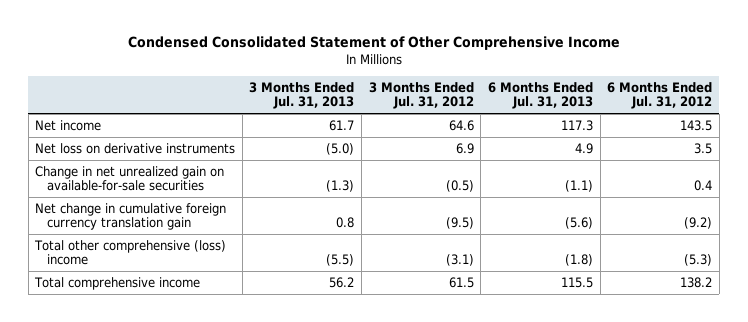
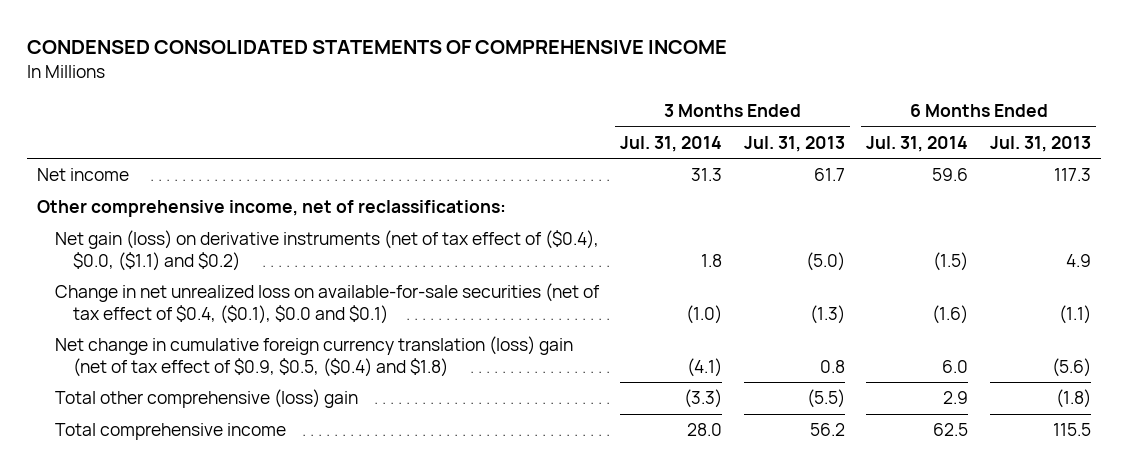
- Condensed Consolidated Statement of Other Comprehensive Income
+ CONDENSED CONSOLIDATED STATEMENTS OF COMPREHENSIVE INCOME
- | 3 Months Ended Jul. 31, 2013 | 3 Months Ended Jul. 31, 2012 | 6 Months Ended Jul. 31, 2013 | 6 Months Ended Jul. 31, 2012
+ | 3 Months Ended Jul. 31, 2014 | 3 Months Ended Jul. 31, 2013 | 6 Months Ended Jul. 31, 2014 | 6 Months Ended Jul. 31, 2013
- Net loss on derivative instruments | (5.0) | 6.9 | 4.9 | 3.5
- Change in net unrealized gain on available-for-sale securities | (1.3) | (0.5) | (1.1) | 0.4
- Net change in cumulative foreign currency translation gain | 0.8 | (9.5) | (5.6) | (9.2)
- Total other comprehensive (loss) income | (5.5) | (3.1) | (1.8) | (5.3)
+ Other comprehensive income, net of reclassifications:
+ Net gain (loss) on derivative instruments (net of tax effect of ($0.4), $0.0, ($1.1) and $0.2) | 1.8 | (5.0) | (1.5) | 4.9
+ Change in net unrealized loss on available-for-sale securities (net of tax effect of $0.4, ($0.1), $0.0 and $0.1) | (1.0) | (1.3) | (1.6) | (1.1)
+ Net change in cumulative foreign currency translation (loss) gain (net of tax effect of $0.9, $0.5, ($0.4) and $1.8) | (4.1) | 0.8 | 6.0 | (5.6)
+ Total other comprehensive (loss) gain | (3.3) | (5.5) | 2.9 | (1.8)

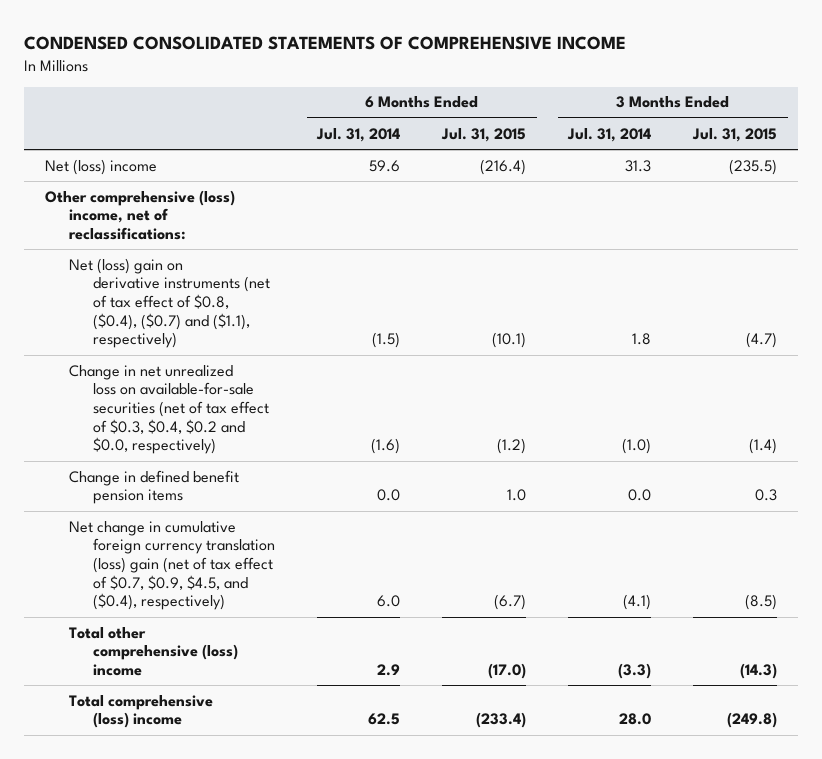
- | 3 Months Ended Jul. 31, 2014 | 3 Months Ended Jul. 31, 2013 | 6 Months Ended Jul. 31, 2014 | 6 Months Ended Jul. 31, 2013
+ | 6 Months Ended Jul. 31, 2014 | 6 Months Ended Jul. 31, 2015 | 3 Months Ended Jul. 31, 2014 | 3 Months Ended Jul. 31, 2015
- Net income | 31.3 | 61.7 | 59.6 | 117.3
- Other comprehensive income, net of reclassifications:
- Net gain (loss) on derivative instruments (net of tax effect of ($0.4), $0.0, ($1.1) and $0.2) | 1.8 | (5.0) | (1.5) | 4.9
- Change in net unrealized loss on available-for-sale securities (net of tax effect of $0.4, ($0.1), $0.0 and $0.1) | (1.0) | (1.3) | (1.6) | (1.1)
- Net change in cumulative foreign currency translation (loss) gain (net of tax effect of $0.9, $0.5, ($0.4) and $1.8) | (4.1) | 0.8 | 6.0 | (5.6)
- Total other comprehensive (loss) gain | (3.3) | (5.5) | 2.9 | (1.8)
- Total comprehensive income | 28.0 | 56.2 | 62.5 | 115.5
+ Net (loss) income | 59.6 | (216.4) | 31.3 | (235.5)
+ Other comprehensive (loss) income, net of reclassifications:
+ Net (loss) gain on derivative instruments (net of tax effect of $0.8, ($0.4), ($0.7) and ($1.1), respectively) | (1.5) | (10.1) | 1.8 | (4.7)
+ Change in net unrealized loss on available-for-sale securities (net of tax effect of $0.3, $0.4, $0.2 and $0.0, respectively) | (1.6) | (1.2) | (1.0) | (1.4)
+ Change in defined benefit pension items | 0.0 | 1.0 | 0.0 | 0.3
+ Net change in cumulative foreign currency translation (loss) gain (net of tax effect of $0.7, $0.9, $4.5, and ($0.4), respectively) | 6.0 | (6.7) | (4.1) | (8.5)
+ Total other comprehensive (loss) income | 2.9 | (17.0) | (3.3) | (14.3)
+ Total comprehensive (loss) income | 62.5 | (233.4) | 28.0 | (249.8)

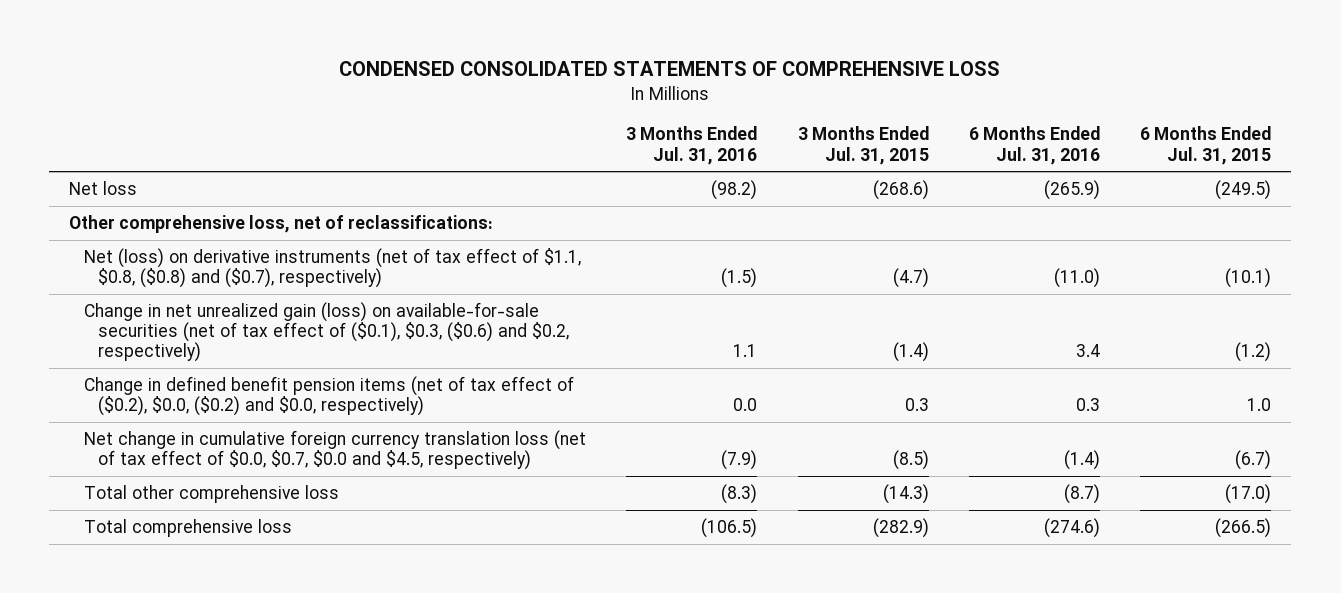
- CONDENSED CONSOLIDATED STATEMENTS OF COMPREHENSIVE INCOME
+ CONDENSED CONSOLIDATED STATEMENTS OF COMPREHENSIVE LOSS
- | 6 Months Ended Jul. 31, 2014 | 6 Months Ended Jul. 31, 2015 | 3 Months Ended Jul. 31, 2014 | 3 Months Ended Jul. 31, 2015
+ | 3 Months Ended Jul. 31, 2016 | 3 Months Ended Jul. 31, 2015 | 6 Months Ended Jul. 31, 2016 | 6 Months Ended Jul. 31, 2015
- Net (loss) income | 59.6 | (216.4) | 31.3 | (235.5)
- Other comprehensive (loss) income, net of reclassifications:
- Net (loss) gain on derivative instruments (net of tax effect of $0.8, ($0.4), ($0.7) and ($1.1), respectively) | (1.5) | (10.1) | 1.8 | (4.7)
- Change in net unrealized loss on available-for-sale securities (net of tax effect of $0.3, $0.4, $0.2 and $0.0, respectively) | (1.6) | (1.2) | (1.0) | (1.4)
- Change in defined benefit pension items | 0.0 | 1.0 | 0.0 | 0.3
- Net change in cumulative foreign currency translation (loss) gain (net of tax effect of $0.7, $0.9, $4.5, and ($0.4), respectively) | 6.0 | (6.7) | (4.1) | (8.5)
- Total other comprehensive (loss) income | 2.9 | (17.0) | (3.3) | (14.3)
- Total comprehensive (loss) income | 62.5 | (233.4) | 28.0 | (249.8)
+ Net loss | (98.2) | (268.6) | (265.9) | (249.5)
+ Other comprehensive loss, net of reclassifications:
+ Net (loss) on derivative instruments (net of tax effect of $1.1, $0.8, ($0.8) and ($0.7), respectively) | (1.5) | (4.7) | (11.0) | (10.1)
+ Change in net unrealized gain (loss) on available-for-sale securities (net of tax effect of ($0.1), $0.3, ($0.6) and $0.2, respectively) | 1.1 | (1.4) | 3.4 | (1.2)
+ Change in defined benefit pension items (net of tax effect of ($0.2), $0.0, ($0.2) and $0.0, respectively) | 0.0 | 0.3 | 0.3 | 1.0
+ Net change in cumulative foreign currency translation loss (net of tax effect of $0.0, $0.7, $0.0 and $4.5, respectively) | (7.9) | (8.5) | (1.4) | (6.7)
+ Total other comprehensive loss | (8.3) | (14.3) | (8.7) | (17.0)
+ Total comprehensive loss | (106.5) | (282.9) | (274.6) | (266.5)

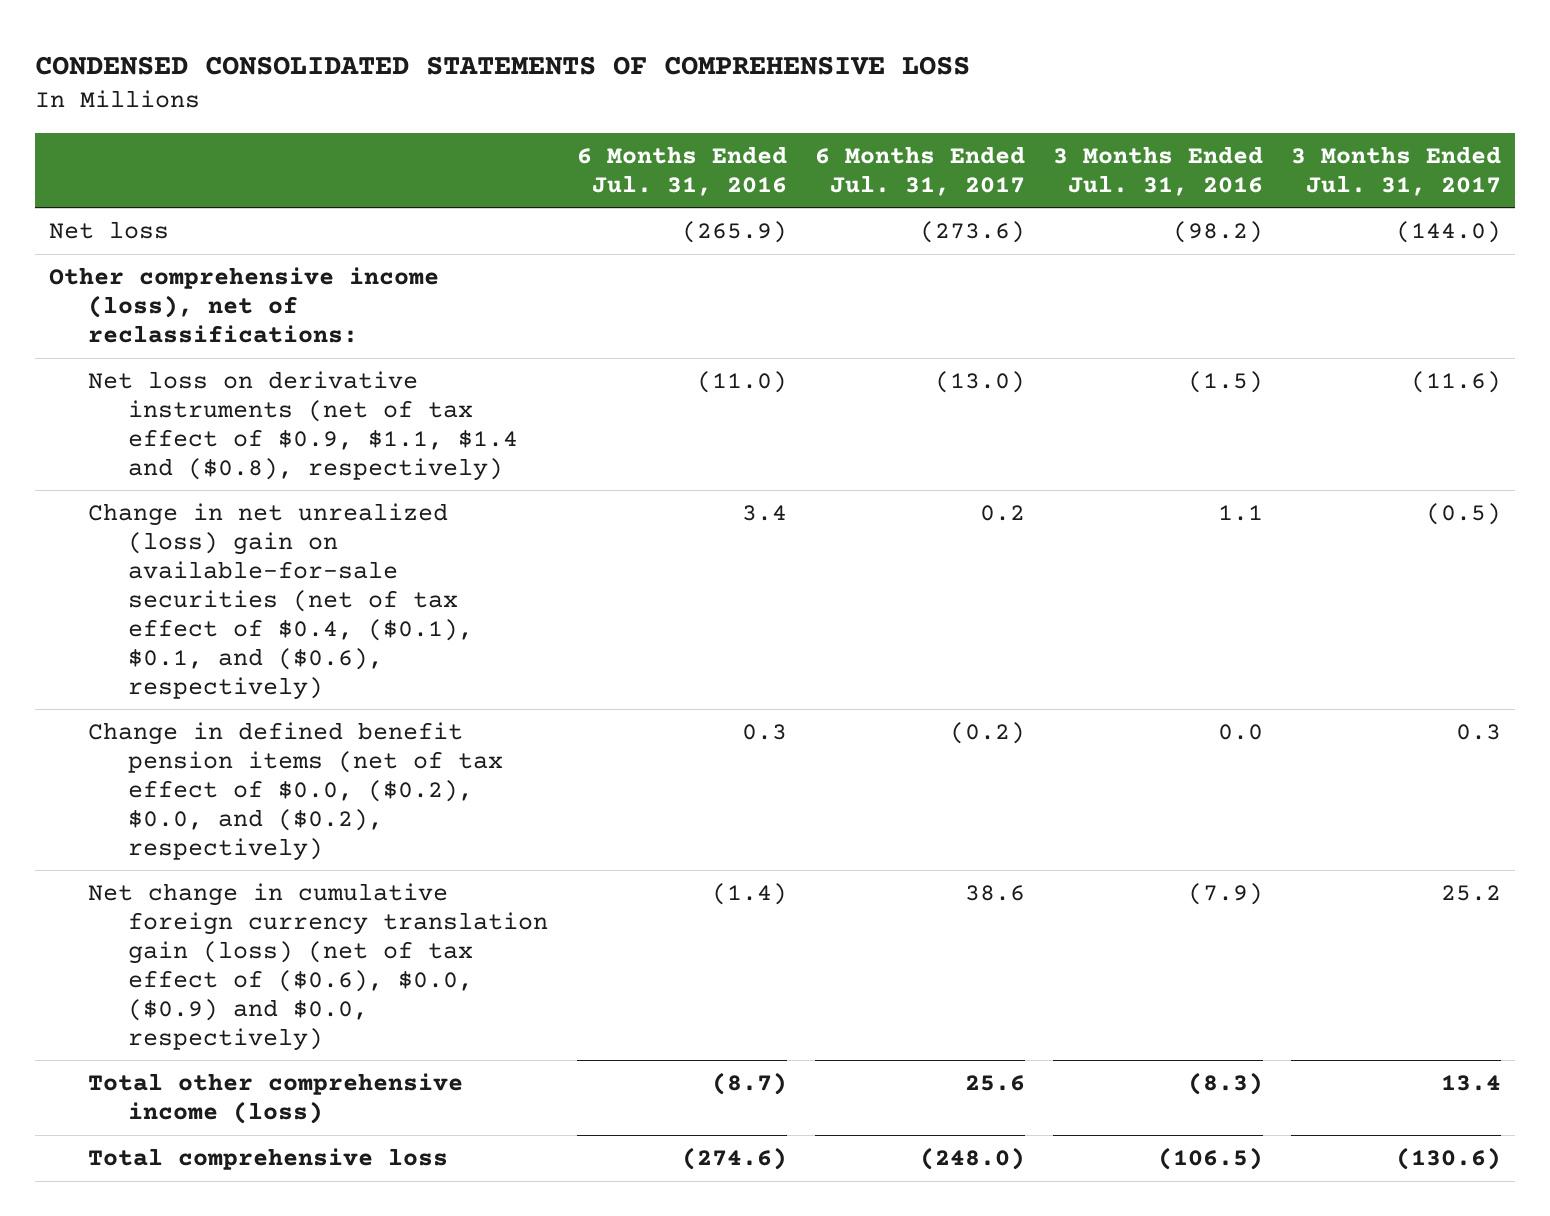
- | 3 Months Ended Jul. 31, 2016 | 3 Months Ended Jul. 31, 2015 | 6 Months Ended Jul. 31, 2016 | 6 Months Ended Jul. 31, 2015
+ | 6 Months Ended Jul. 31, 2016 | 6 Months Ended Jul. 31, 2017 | 3 Months Ended Jul. 31, 2016 | 3 Months Ended Jul. 31, 2017
- Other comprehensive loss, net of reclassifications:
- Net (loss) on derivative instruments (net of tax effect of $1.1, $0.8, ($0.8) and ($0.7), respectively) | (1.5) | (4.7) | (11.0) | (10.1)
- Change in net unrealized gain (loss) on available-for-sale securities (net of tax effect of ($0.1), $0.3, ($0.6) and $0.2, respectively) | 1.1 | (1.4) | 3.4 | (1.2)
- Change in defined benefit pension items (net of tax effect of ($0.2), $0.0, ($0.2) and $0.0, respectively) | 0.0 | 0.3 | 0.3 | 1.0
- Net change in cumulative foreign currency translation loss (net of tax effect of $0.0, $0.7, $0.0 and $4.5, respectively) | (7.9) | (8.5) | (1.4) | (6.7)
- Total other comprehensive loss | (8.3) | (14.3) | (8.7) | (17.0)
+ Other comprehensive income (loss), net of reclassifications:
+ Net loss on derivative instruments (net of tax effect of $0.9, $1.1, $1.4 and ($0.8), respectively) | (11.0) | (13.0) | (1.5) | (11.6)
+ Change in net unrealized (loss) gain on available-for-sale securities (net of tax effect of $0.4, ($0.1), $0.1, and ($0.6), respectively) | 3.4 | 0.2 | 1.1 | (0.5)
+ Change in defined benefit pension items (net of tax effect of $0.0, ($0.2), $0.0, and ($0.2), respectively) | 0.3 | (0.2) | 0.0 | 0.3
+ Net change in cumulative foreign currency translation gain (loss) (net of tax effect of ($0.6), $0.0, ($0.9) and $0.0, respectively) | (1.4) | 38.6 | (7.9) | 25.2
+ Total other comprehensive income (loss) | (8.7) | 25.6 | (8.3) | 13.4

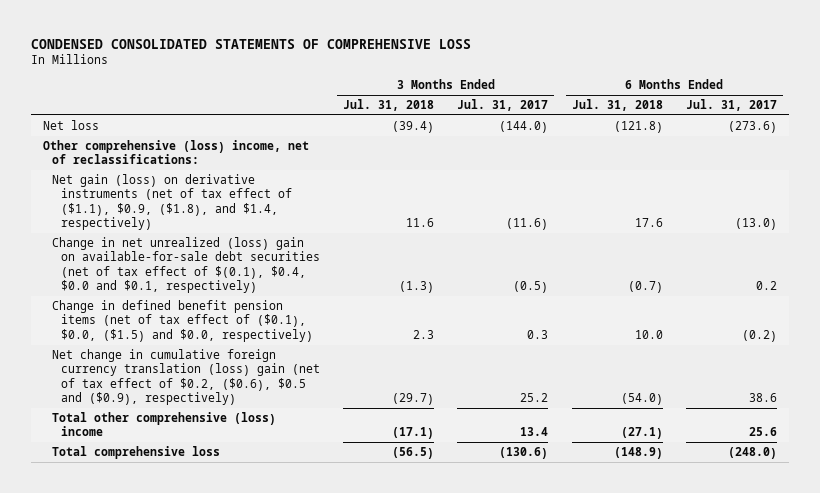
- | 6 Months Ended Jul. 31, 2016 | 6 Months Ended Jul. 31, 2017 | 3 Months Ended Jul. 31, 2016 | 3 Months Ended Jul. 31, 2017
+ | 3 Months Ended Jul. 31, 2018 | 3 Months Ended Jul. 31, 2017 | 6 Months Ended Jul. 31, 2018 | 6 Months Ended Jul. 31, 2017
- Other comprehensive income (loss), net of reclassifications:
- Net loss on derivative instruments (net of tax effect of $0.9, $1.1, $1.4 and ($0.8), respectively) | (11.0) | (13.0) | (1.5) | (11.6)
- Change in net unrealized (loss) gain on available-for-sale securities (net of tax effect of $0.4, ($0.1), $0.1, and ($0.6), respectively) | 3.4 | 0.2 | 1.1 | (0.5)
- Change in defined benefit pension items (net of tax effect of $0.0, ($0.2), $0.0, and ($0.2), respectively) | 0.3 | (0.2) | 0.0 | 0.3
- Net change in cumulative foreign currency translation gain (loss) (net of tax effect of ($0.6), $0.0, ($0.9) and $0.0, respectively) | (1.4) | 38.6 | (7.9) | 25.2
- Total other comprehensive income (loss) | (8.7) | 25.6 | (8.3) | 13.4
+ Other comprehensive (loss) income, net of reclassifications:
+ Net gain (loss) on derivative instruments (net of tax effect of ($1.1), $0.9, ($1.8), and $1.4, respectively) | 11.6 | (11.6) | 17.6 | (13.0)
+ Change in net unrealized (loss) gain on available-for-sale debt securities (net of tax effect of $(0.1), $0.4, $0.0 and $0.1, respectively) | (1.3) | (0.5) | (0.7) | 0.2
+ Change in defined benefit pension items (net of tax effect of ($0.1), $0.0, ($1.5) and $0.0, respectively) | 2.3 | 0.3 | 10.0 | (0.2)
+ Net change in cumulative foreign currency translation (loss) gain (net of tax effect of $0.2, ($0.6), $0.5 and ($0.9), respectively) | (29.7) | 25.2 | (54.0) | 38.6
+ Total other comprehensive (loss) income | (17.1) | 13.4 | (27.1) | 25.6

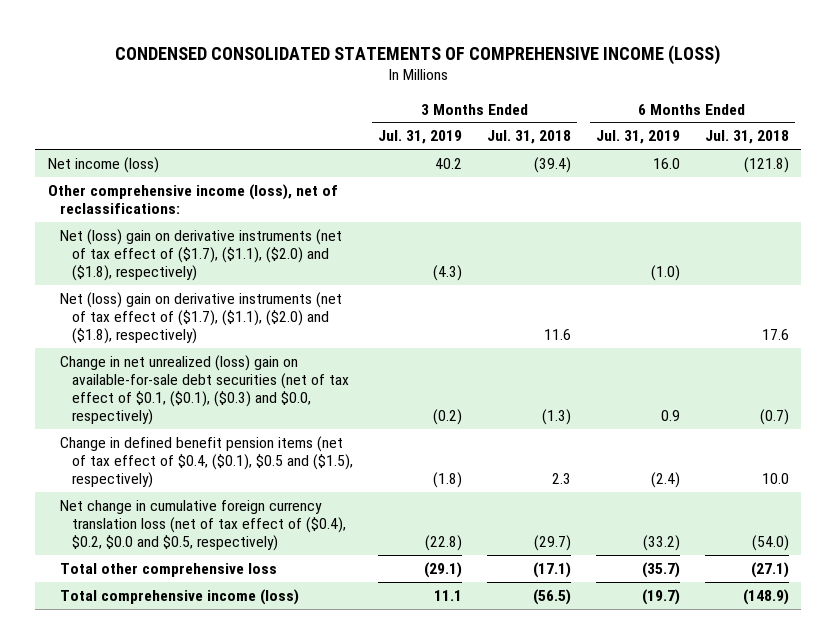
- CONDENSED CONSOLIDATED STATEMENTS OF COMPREHENSIVE LOSS
+ CONDENSED CONSOLIDATED STATEMENTS OF COMPREHENSIVE INCOME (LOSS)
- | 3 Months Ended Jul. 31, 2018 | 3 Months Ended Jul. 31, 2017 | 6 Months Ended Jul. 31, 2018 | 6 Months Ended Jul. 31, 2017
+ | 3 Months Ended Jul. 31, 2019 | 3 Months Ended Jul. 31, 2018 | 6 Months Ended Jul. 31, 2019 | 6 Months Ended Jul. 31, 2018
- Net loss | (39.4) | (144.0) | (121.8) | (273.6)
- Other comprehensive (loss) income, net of reclassifications:
- Net gain (loss) on derivative instruments (net of tax effect of ($1.1), $0.9, ($1.8), and $1.4, respectively) | 11.6 | (11.6) | 17.6 | (13.0)
- Change in net unrealized (loss) gain on available-for-sale debt securities (net of tax effect of $(0.1), $0.4, $0.0 and $0.1, respectively) | (1.3) | (0.5) | (0.7) | 0.2
- Change in defined benefit pension items (net of tax effect of ($0.1), $0.0, ($1.5) and $0.0, respectively) | 2.3 | 0.3 | 10.0 | (0.2)
- Net change in cumulative foreign currency translation (loss) gain (net of tax effect of $0.2, ($0.6), $0.5 and ($0.9), respectively) | (29.7) | 25.2 | (54.0) | 38.6
- Total other comprehensive (loss) income | (17.1) | 13.4 | (27.1) | 25.6
- Total comprehensive loss | (56.5) | (130.6) | (148.9) | (248.0)
+ Net income (loss) | 40.2 | (39.4) | 16.0 | (121.8)
+ Other comprehensive income (loss), net of reclassifications:
+ Net (loss) gain on derivative instruments (net of tax effect of ($1.7), ($1.1), ($2.0) and ($1.8), respectively) | (4.3) | | (1.0) |
+ Net (loss) gain on derivative instruments (net of tax effect of ($1.7), ($1.1), ($2.0) and ($1.8), respectively) | | 11.6 | | 17.6
+ Change in net unrealized (loss) gain on available-for-sale debt securities (net of tax effect of $0.1, ($0.1), ($0.3) and $0.0, respectively) | (0.2) | (1.3) | 0.9 | (0.7)
+ Change in defined benefit pension items (net of tax effect of $0.4, ($0.1), $0.5 and ($1.5), respectively) | (1.8) | 2.3 | (2.4) | 10.0
+ Net change in cumulative foreign currency translation loss (net of tax effect of ($0.4), $0.2, $0.0 and $0.5, respectively) | (22.8) | (29.7) | (33.2) | (54.0)
+ Total other comprehensive loss | (29.1) | (17.1) | (35.7) | (27.1)
+ Total comprehensive income (loss) | 11.1 | (56.5) | (19.7) | (148.9)

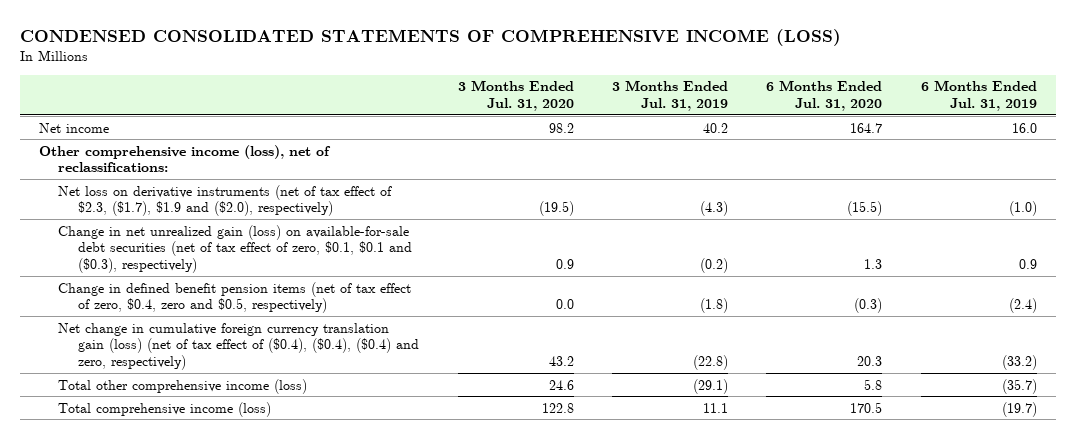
- | 3 Months Ended Jul. 31, 2019 | 3 Months Ended Jul. 31, 2018 | 6 Months Ended Jul. 31, 2019 | 6 Months Ended Jul. 31, 2018
+ | 3 Months Ended Jul. 31, 2020 | 3 Months Ended Jul. 31, 2019 | 6 Months Ended Jul. 31, 2020 | 6 Months Ended Jul. 31, 2019
- Net income (loss) | 40.2 | (39.4) | 16.0 | (121.8)
+ Net income | 98.2 | 40.2 | 164.7 | 16.0
- Net (loss) gain on derivative instruments (net of tax effect of ($1.7), ($1.1), ($2.0) and ($1.8), respectively) | (4.3) | | (1.0) |
- Net (loss) gain on derivative instruments (net of tax effect of ($1.7), ($1.1), ($2.0) and ($1.8), respectively) | | 11.6 | | 17.6
- Change in net unrealized (loss) gain on available-for-sale debt securities (net of tax effect of $0.1, ($0.1), ($0.3) and $0.0, respectively) | (0.2) | (1.3) | 0.9 | (0.7)
- Change in defined benefit pension items (net of tax effect of $0.4, ($0.1), $0.5 and ($1.5), respectively) | (1.8) | 2.3 | (2.4) | 10.0
- Net change in cumulative foreign currency translation loss (net of tax effect of ($0.4), $0.2, $0.0 and $0.5, respectively) | (22.8) | (29.7) | (33.2) | (54.0)
- Total other comprehensive loss | (29.1) | (17.1) | (35.7) | (27.1)
+ Net loss on derivative instruments (net of tax effect of $2.3, ($1.7), $1.9 and ($2.0), respectively) | (19.5) | (4.3) | (15.5) | (1.0)
+ Change in net unrealized gain (loss) on available-for-sale debt securities (net of tax effect of zero, $0.1, $0.1 and ($0.3), respectively) | 0.9 | (0.2) | 1.3 | 0.9
+ Change in defined benefit pension items (net of tax effect of zero, $0.4, zero and $0.5, respectively) | 0.0 | (1.8) | (0.3) | (2.4)
+ Net change in cumulative foreign currency translation gain (loss) (net of tax effect of ($0.4), ($0.4), ($0.4) and zero, respectively) | 43.2 | (22.8) | 20.3 | (33.2)
+ Total other comprehensive income (loss) | 24.6 | (29.1) | 5.8 | (35.7)

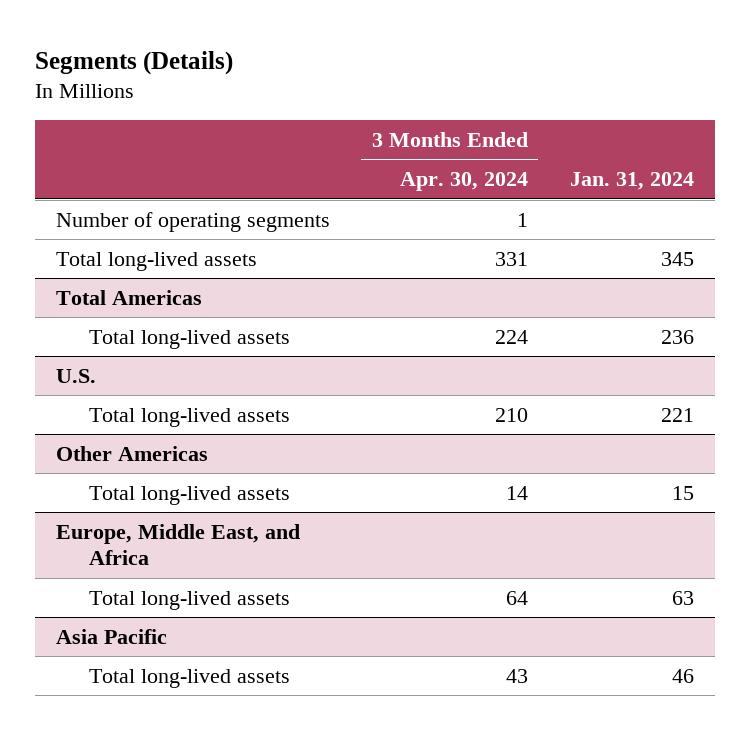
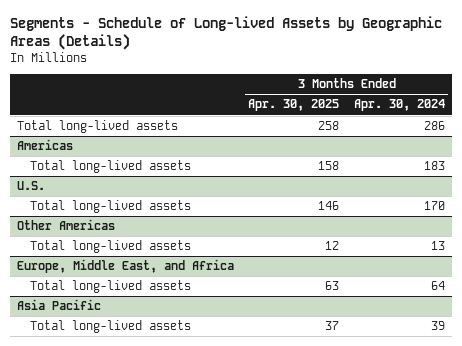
- Segments (Details)
+ Segments - Schedule of Long-lived Assets by Geographic Areas (Details)
- | 3 Months Ended Apr. 30, 2024 | Jan. 31, 2024
+ | 3 Months Ended Apr. 30, 2025 | 3 Months Ended Apr. 30, 2024
- Number of operating segments | 1 |
- Total long-lived assets | 331 | 345
- Total Americas
- Total long-lived assets | 224 | 236
+ Total long-lived assets | 258 | 286
+ Americas
+ Total long-lived assets | 158 | 183
@ U.S.
- Total long-lived assets | 210 | 221
+ Total long-lived assets | 146 | 170
@ Other Americas
- Total long-lived assets | 14 | 15
+ Total long-lived assets | 12 | 13
@ Asia Pacific
- Total long-lived assets | 43 | 46
+ Total long-lived assets | 37 | 39

